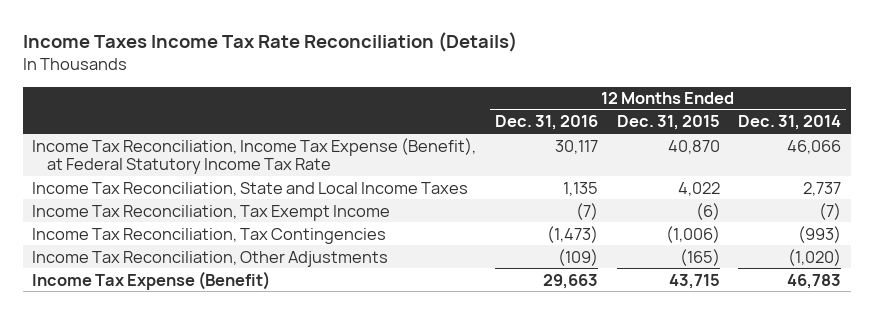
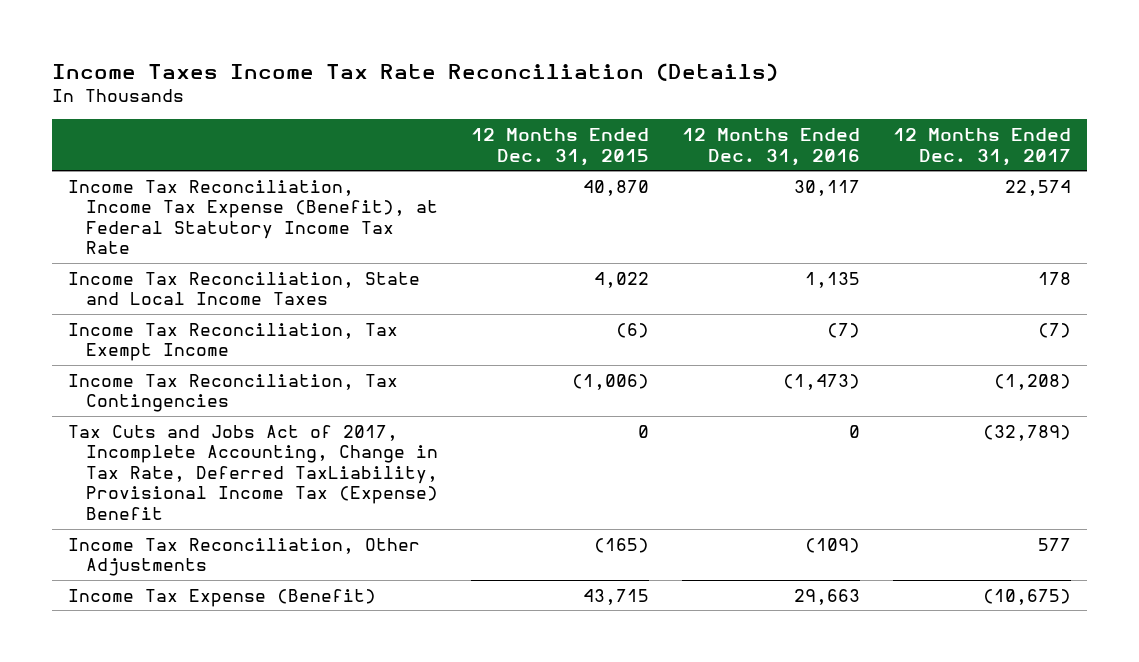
- | 12 Months Ended Dec. 31, 2016 | 12 Months Ended Dec. 31, 2015 | 12 Months Ended Dec. 31, 2014
+ | 12 Months Ended Dec. 31, 2015 | 12 Months Ended Dec. 31, 2016 | 12 Months Ended Dec. 31, 2017
+ Tax Cuts and Jobs Act of 2017, Incomplete Accounting, Change in Tax Rate, Deferred TaxLiability, Provisional Income Tax (Expense) Benefit | 0 | 0 | (32,789)

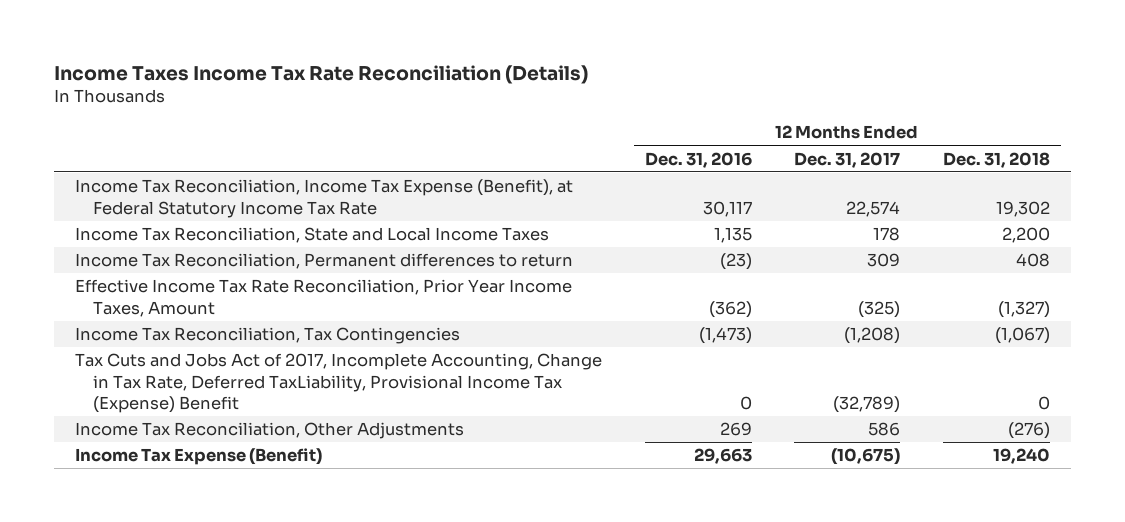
- | 12 Months Ended Dec. 31, 2015 | 12 Months Ended Dec. 31, 2016 | 12 Months Ended Dec. 31, 2017
+ | 12 Months Ended Dec. 31, 2016 | 12 Months Ended Dec. 31, 2017 | 12 Months Ended Dec. 31, 2018
- Income Tax Reconciliation, Tax Exempt Income | (6) | (7) | (7)
+ Income Tax Reconciliation, Permanent differences to return | (23) | 309 | 408
+ Effective Income Tax Rate Reconciliation, Prior Year Income Taxes, Amount | (362) | (325) | (1,327)
- Income Tax Reconciliation, Other Adjustments | (165) | (109) | 577
+ Income Tax Reconciliation, Other Adjustments | 269 | 586 | (276)

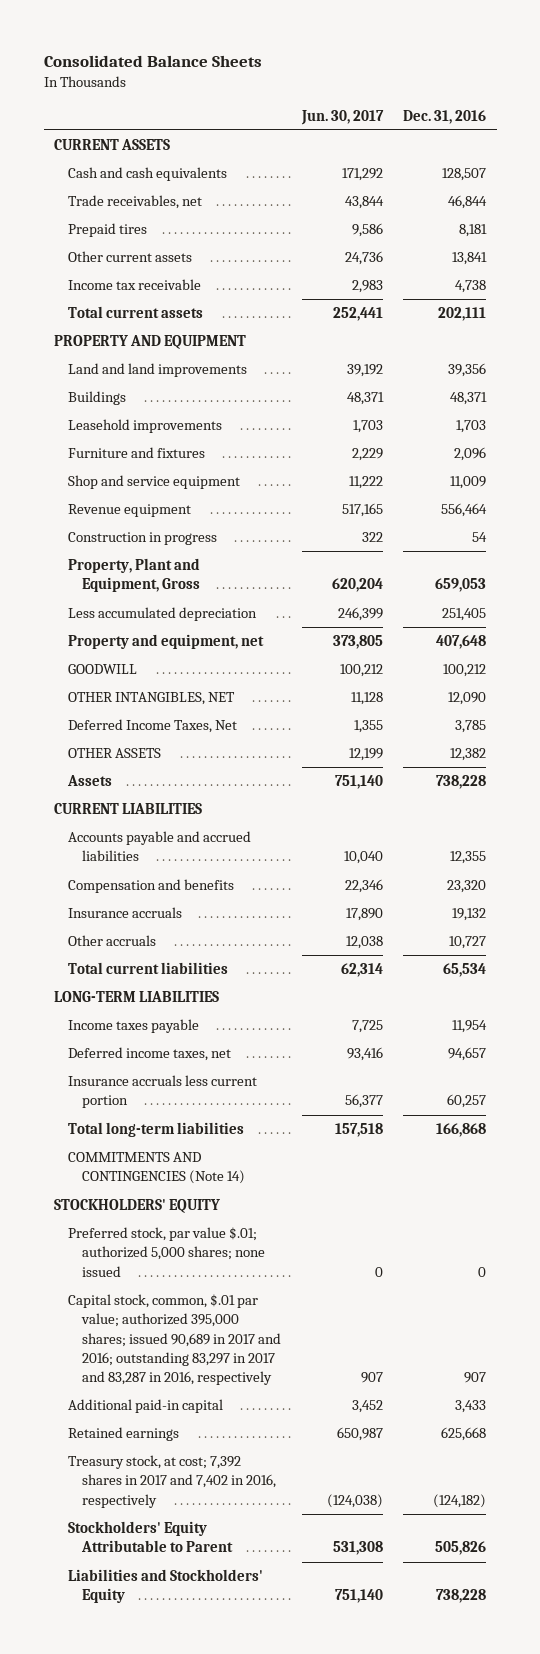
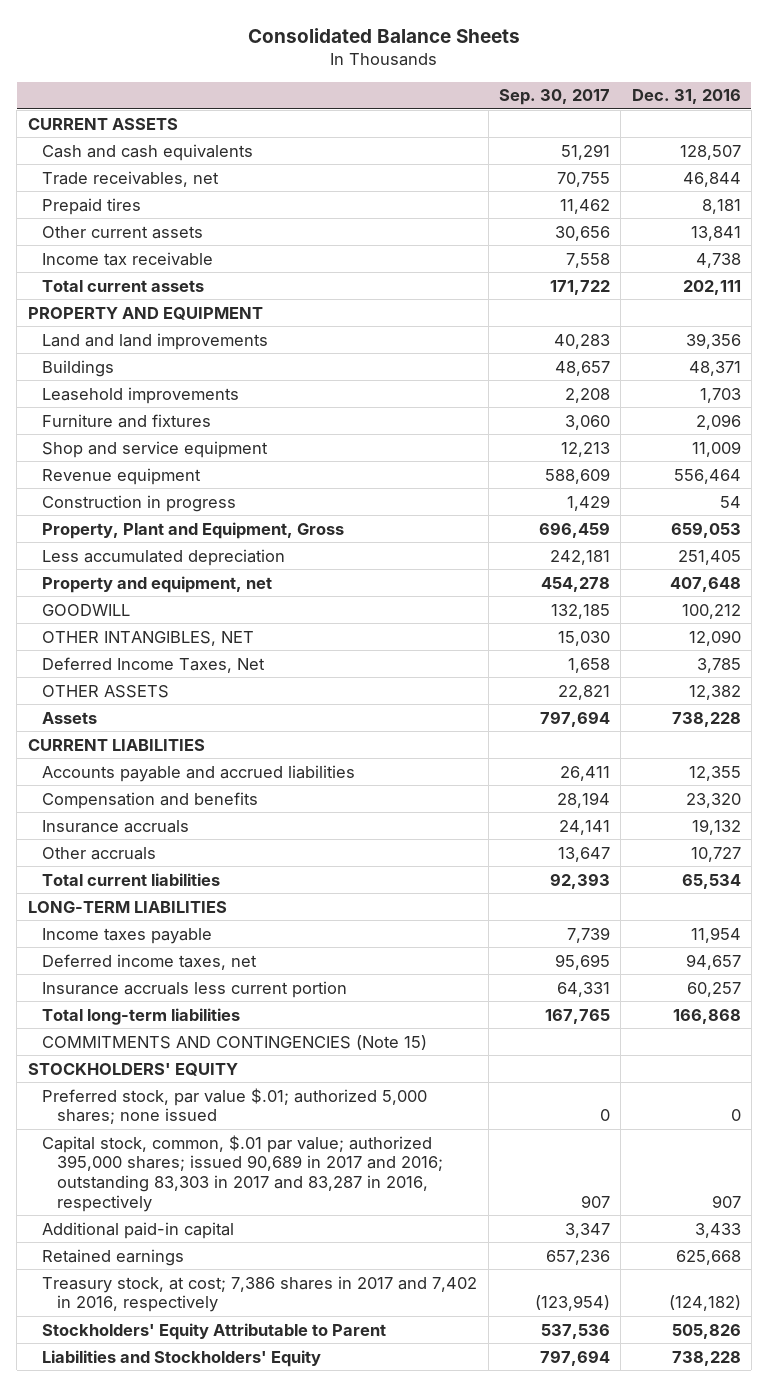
- | Jun. 30, 2017 | Dec. 31, 2016
+ | Sep. 30, 2017 | Dec. 31, 2016
- COMMITMENTS AND CONTINGENCIES (Note 14)
+ COMMITMENTS AND CONTINGENCIES (Note 15)
- Capital stock, common, $.01 par value; authorized 395,000 shares; issued 90,689 in 2017 and 2016; outstanding 83,297 in 2017 and 83,287 in 2016, respectively | 907 | 907
+ Capital stock, common, $.01 par value; authorized 395,000 shares; issued 90,689 in 2017 and 2016; outstanding 83,303 in 2017 and 83,287 in 2016, respectively | 907 | 907
- Treasury stock, at cost; 7,392 shares in 2017 and 7,402 in 2016, respectively | (124,038) | (124,182)
+ Treasury stock, at cost; 7,386 shares in 2017 and 7,402 in 2016, respectively | (123,954) | (124,182)

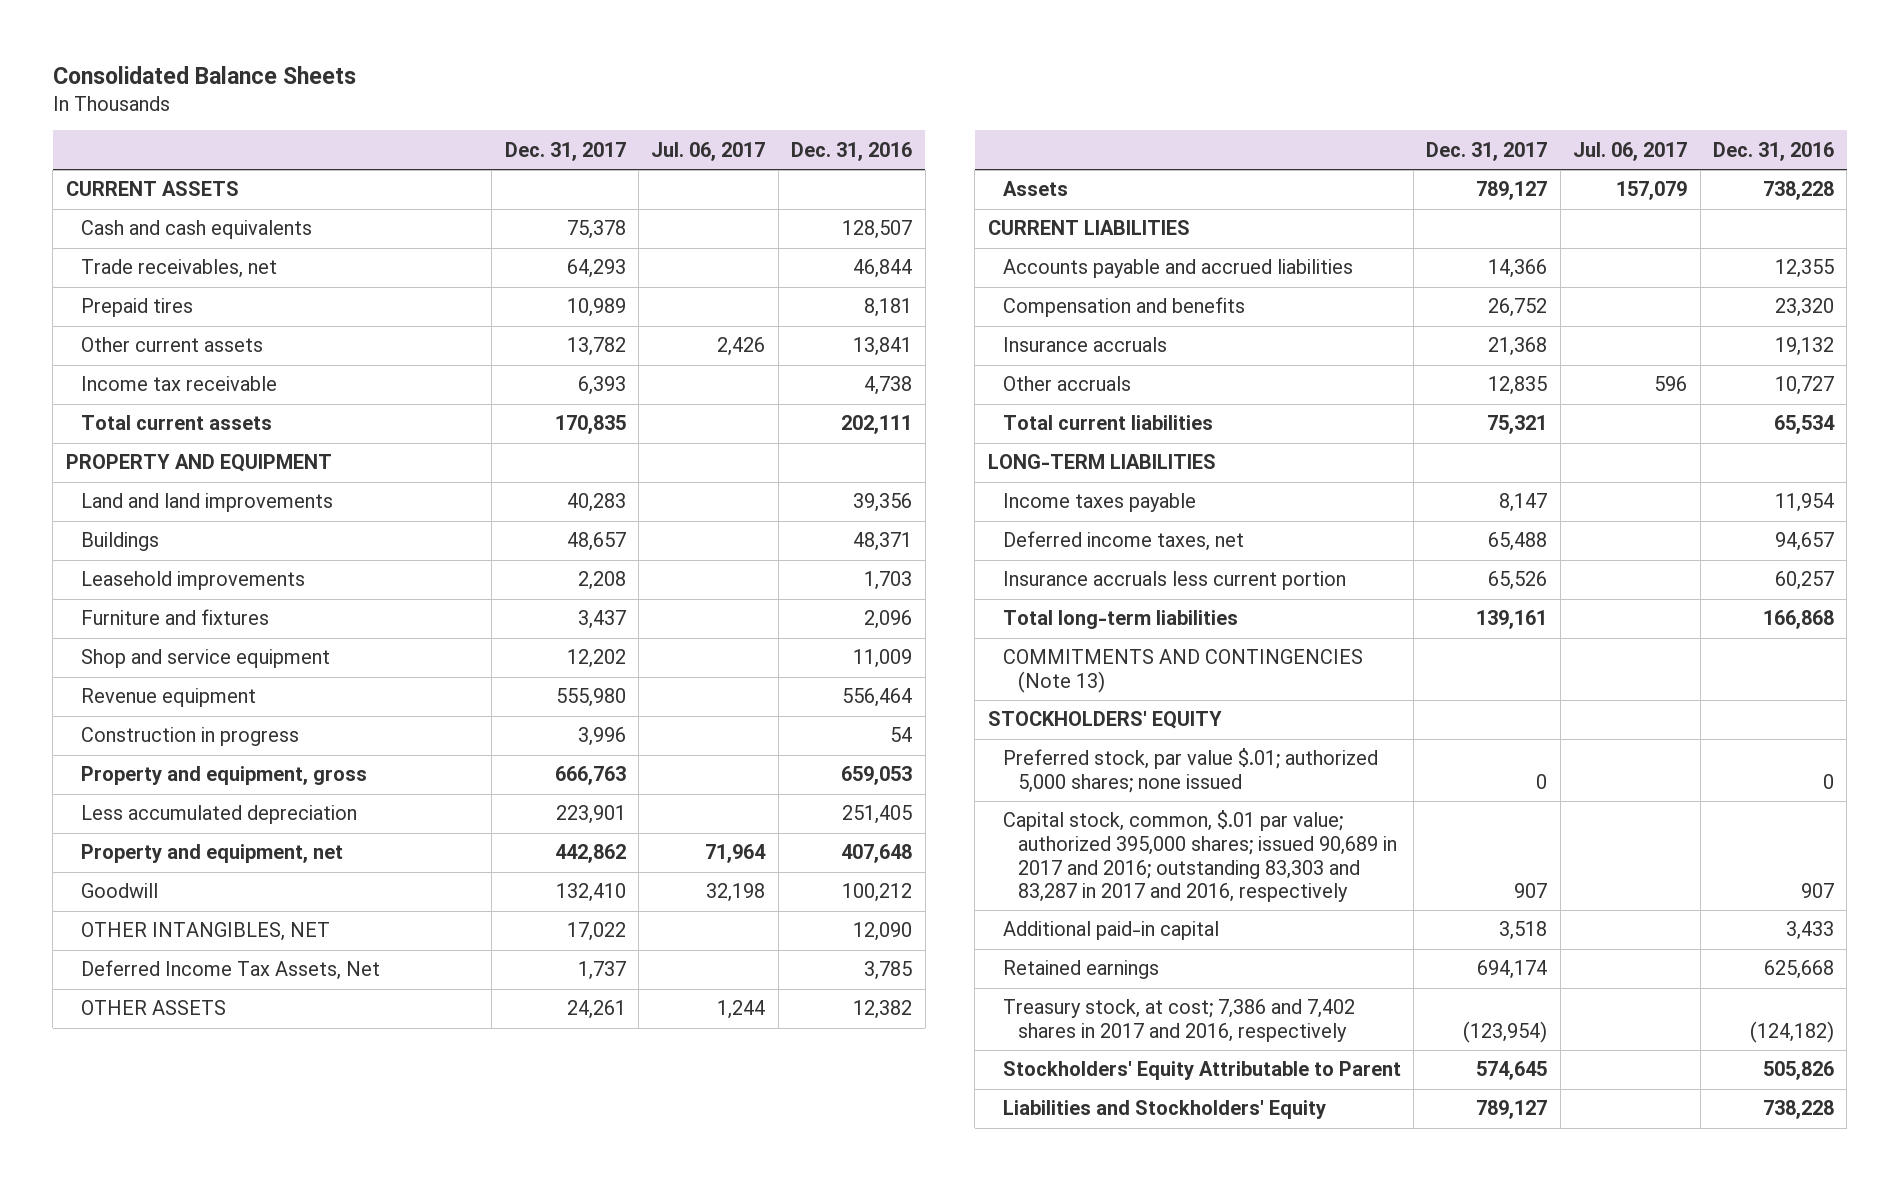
- | Sep. 30, 2017 | Dec. 31, 2016
+ | Dec. 31, 2017 | Jul. 06, 2017 | Dec. 31, 2016
- Property, Plant and Equipment, Gross | 696,459 | 659,053
+ Property and equipment, gross | 666,763 | | 659,053
- GOODWILL | 132,185 | 100,212
+ Goodwill | 132,410 | 32,198 | 100,212
- Deferred Income Taxes, Net | 1,658 | 3,785
+ Deferred Income Tax Assets, Net | 1,737 | | 3,785
- COMMITMENTS AND CONTINGENCIES (Note 15)
+ COMMITMENTS AND CONTINGENCIES (Note 13)
- Capital stock, common, $.01 par value; authorized 395,000 shares; issued 90,689 in 2017 and 2016; outstanding 83,303 in 2017 and 83,287 in 2016, respectively | 907 | 907
+ Capital stock, common, $.01 par value; authorized 395,000 shares; issued 90,689 in 2017 and 2016; outstanding 83,303 and 83,287 in 2017 and 2016, respectively | 907 | | 907
- Treasury stock, at cost; 7,386 shares in 2017 and 7,402 in 2016, respectively | (123,954) | (124,182)
+ Treasury stock, at cost; 7,386 and 7,402 shares in 2017 and 2016, respectively | (123,954) | | (124,182)

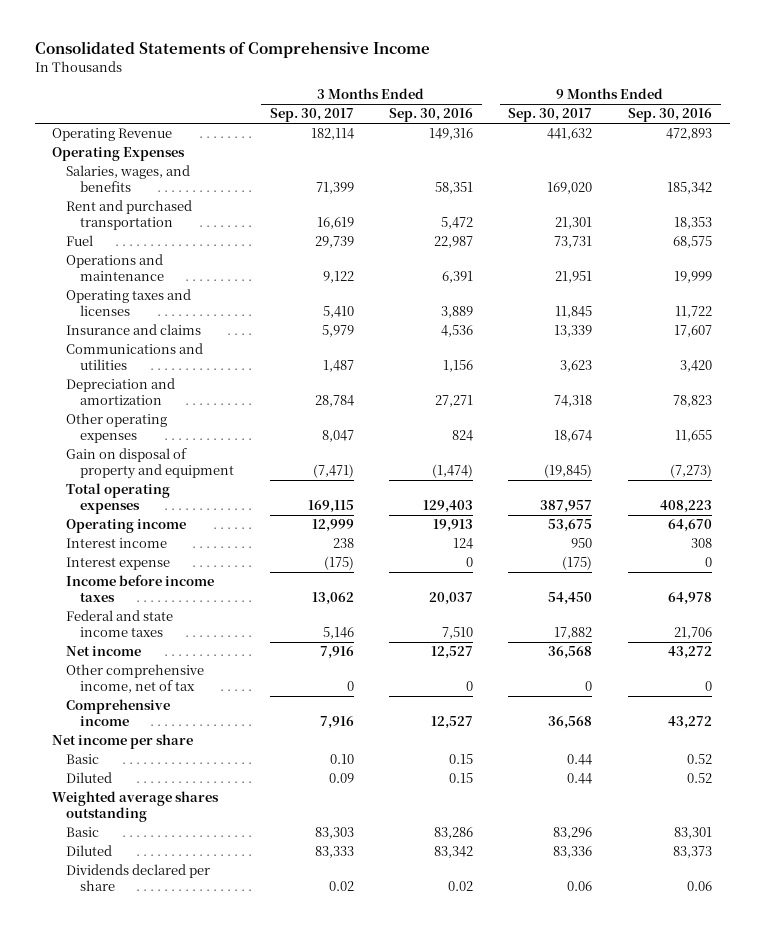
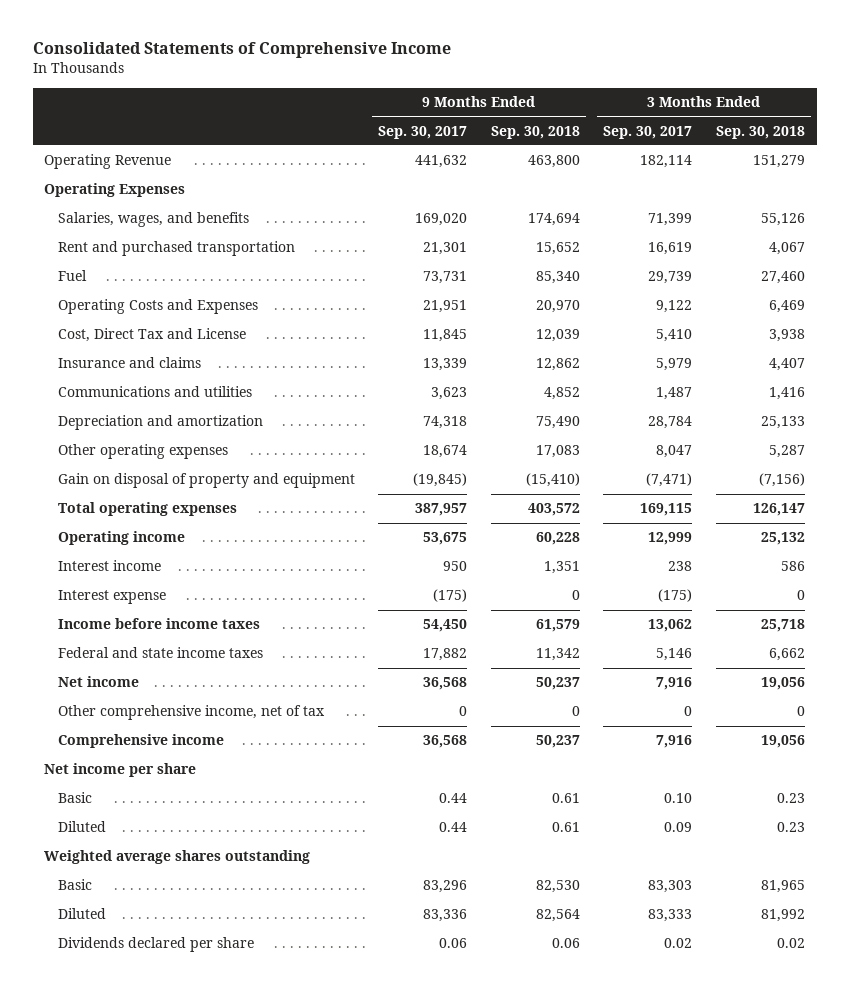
- | 3 Months Ended Sep. 30, 2017 | 3 Months Ended Sep. 30, 2016 | 9 Months Ended Sep. 30, 2017 | 9 Months Ended Sep. 30, 2016
+ | 9 Months Ended Sep. 30, 2017 | 9 Months Ended Sep. 30, 2018 | 3 Months Ended Sep. 30, 2017 | 3 Months Ended Sep. 30, 2018
- Operations and maintenance | 9,122 | 6,391 | 21,951 | 19,999
- Operating taxes and licenses | 5,410 | 3,889 | 11,845 | 11,722
+ Operating Costs and Expenses | 21,951 | 20,970 | 9,122 | 6,469
+ Cost, Direct Tax and License | 11,845 | 12,039 | 5,410 | 3,938

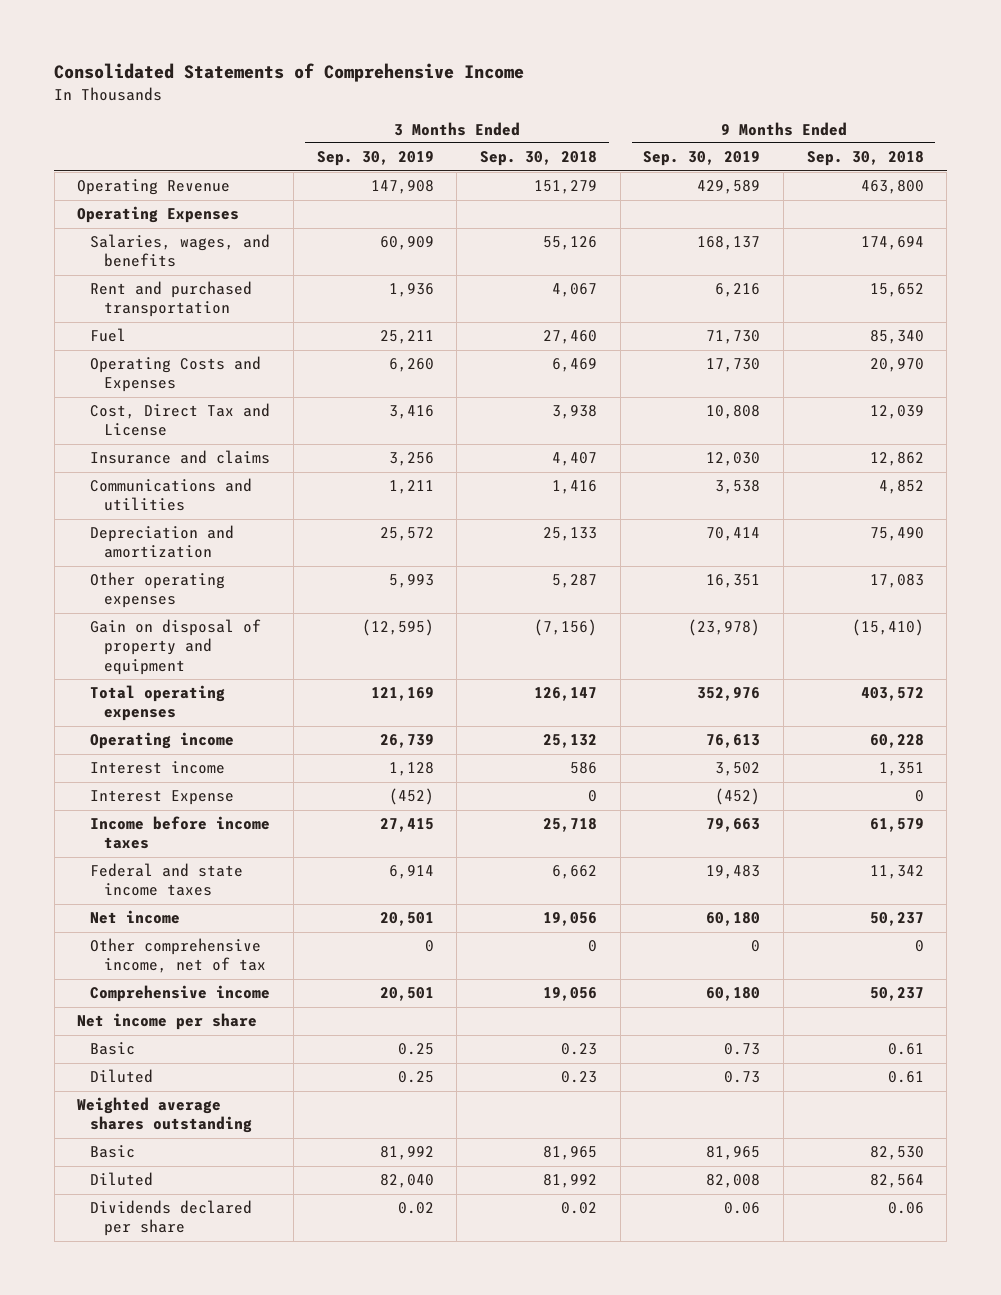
- | 9 Months Ended Sep. 30, 2017 | 9 Months Ended Sep. 30, 2018 | 3 Months Ended Sep. 30, 2017 | 3 Months Ended Sep. 30, 2018
+ | 3 Months Ended Sep. 30, 2019 | 3 Months Ended Sep. 30, 2018 | 9 Months Ended Sep. 30, 2019 | 9 Months Ended Sep. 30, 2018
- Interest expense | (175) | 0 | (175) | 0
+ Interest Expense | (452) | 0 | (452) | 0

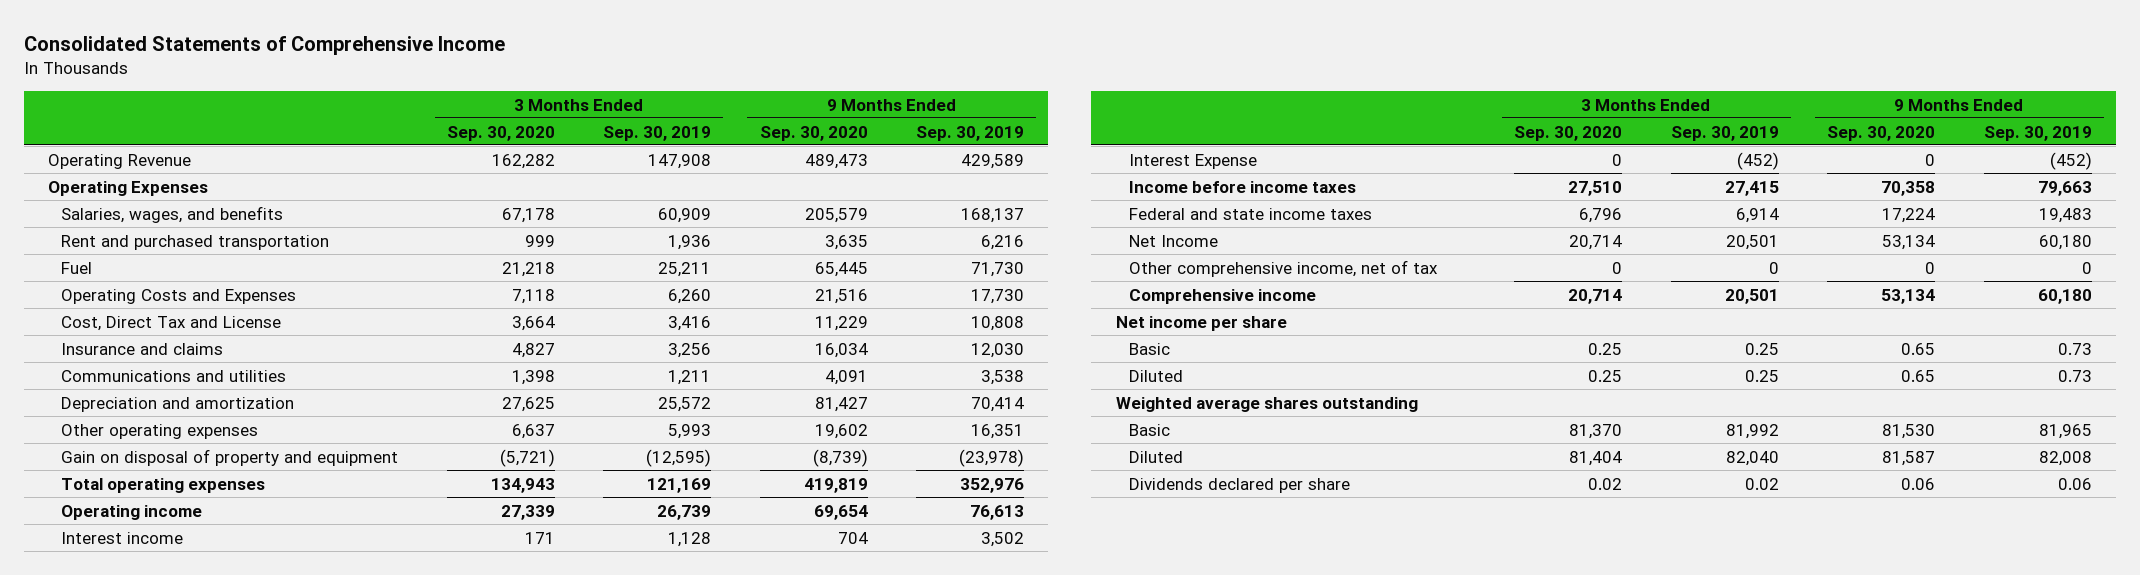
- | 3 Months Ended Sep. 30, 2019 | 3 Months Ended Sep. 30, 2018 | 9 Months Ended Sep. 30, 2019 | 9 Months Ended Sep. 30, 2018
+ | 3 Months Ended Sep. 30, 2020 | 3 Months Ended Sep. 30, 2019 | 9 Months Ended Sep. 30, 2020 | 9 Months Ended Sep. 30, 2019
- Net income | 20,501 | 19,056 | 60,180 | 50,237
+ Net Income | 20,714 | 20,501 | 53,134 | 60,180

